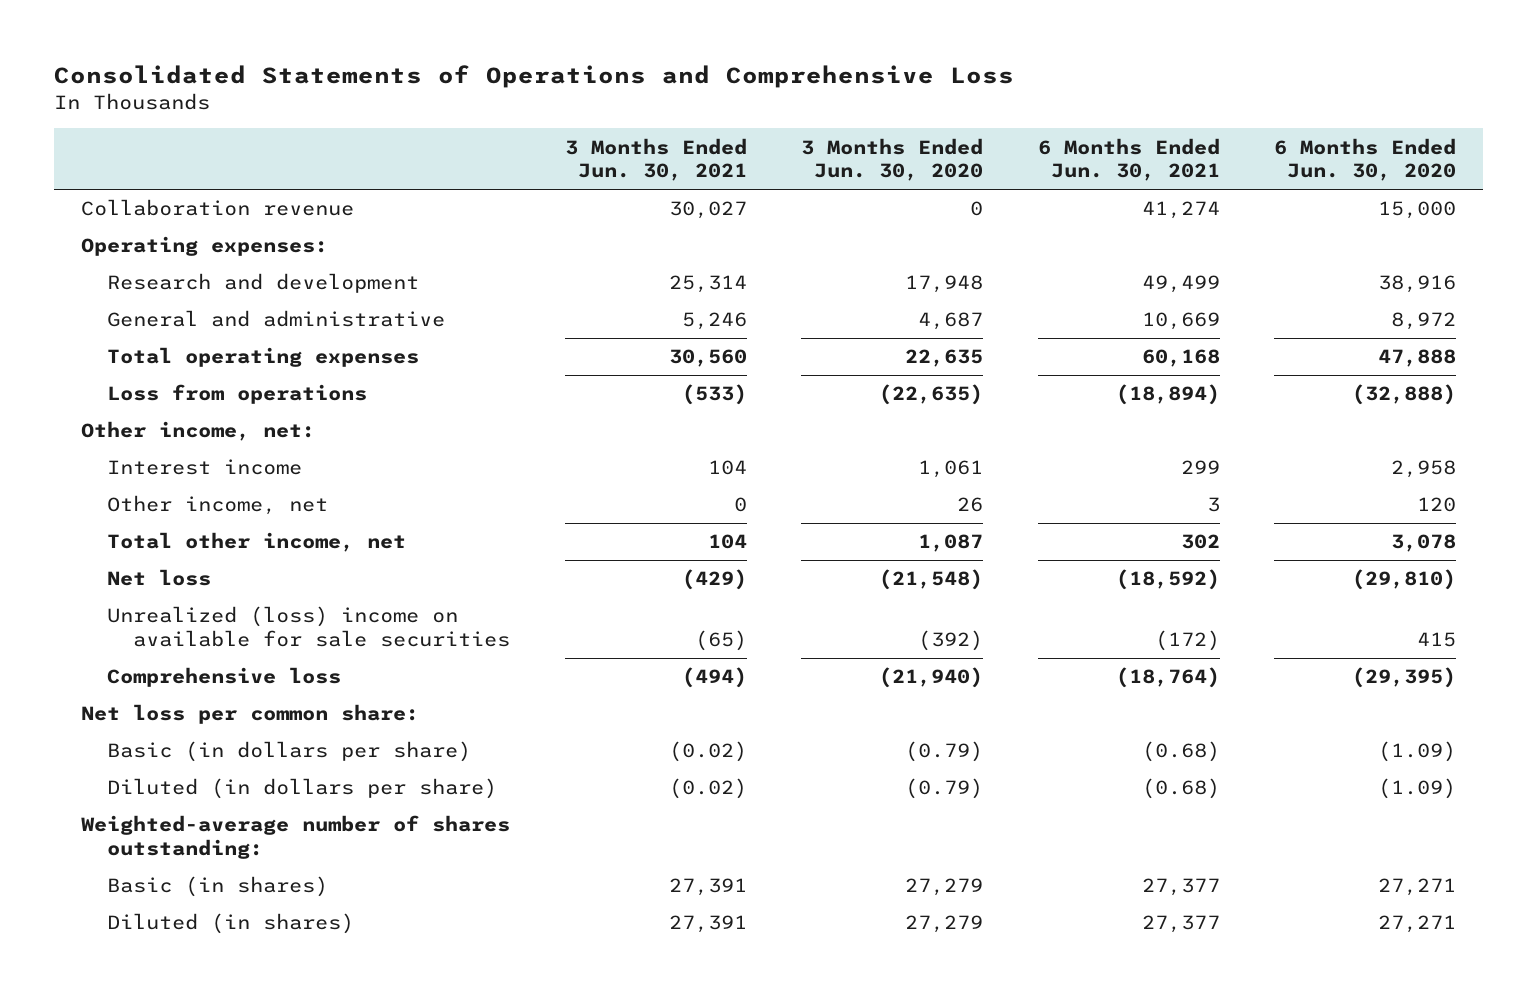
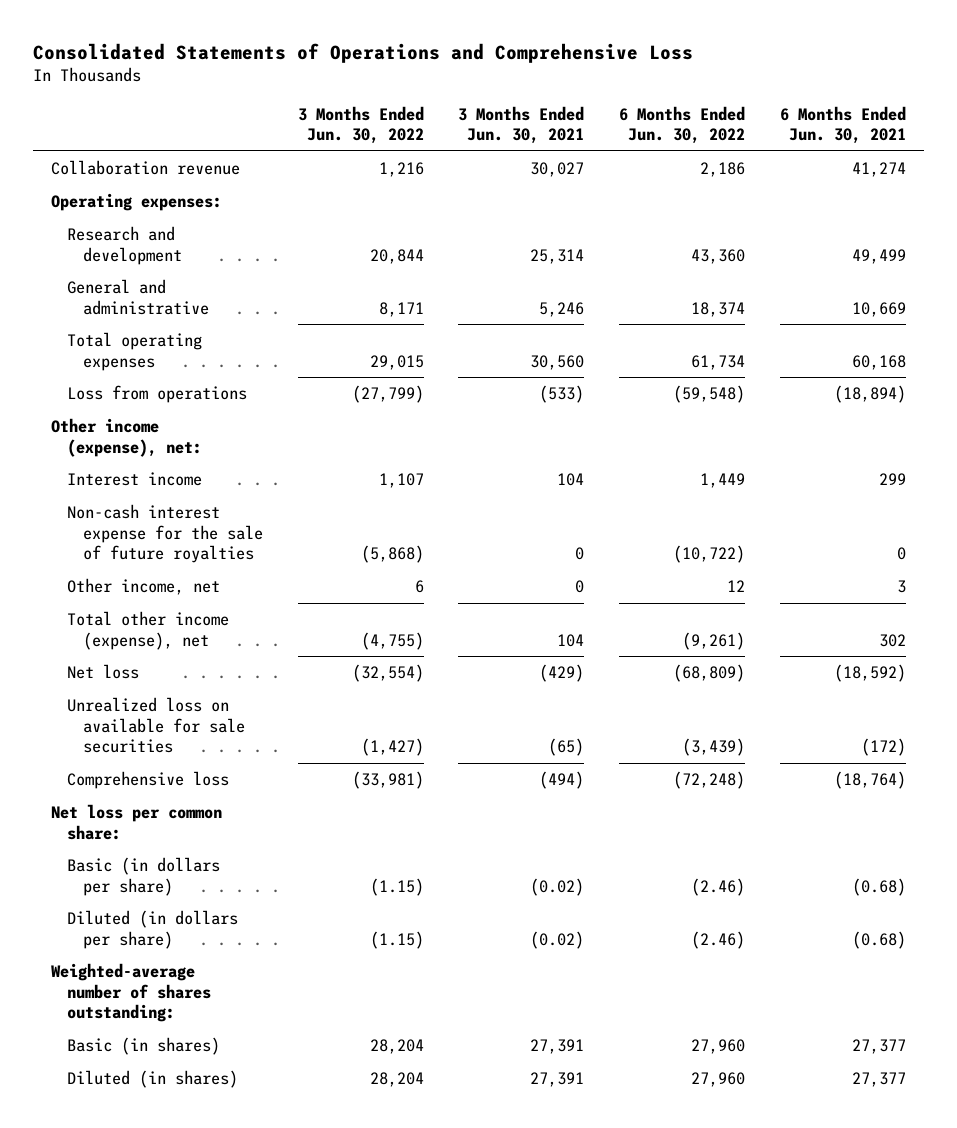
- | 3 Months Ended Jun. 30, 2021 | 3 Months Ended Jun. 30, 2020 | 6 Months Ended Jun. 30, 2021 | 6 Months Ended Jun. 30, 2020
+ | 3 Months Ended Jun. 30, 2022 | 3 Months Ended Jun. 30, 2021 | 6 Months Ended Jun. 30, 2022 | 6 Months Ended Jun. 30, 2021
- Other income, net:
+ Other income (expense), net:
+ Non-cash interest expense for the sale of future royalties | (5,868) | 0 | (10,722) | 0
- Total other income, net | 104 | 1,087 | 302 | 3,078
+ Total other income (expense), net | (4,755) | 104 | (9,261) | 302
- Unrealized (loss) income on available for sale securities | (65) | (392) | (172) | 415
+ Unrealized loss on available for sale securities | (1,427) | (65) | (3,439) | (172)

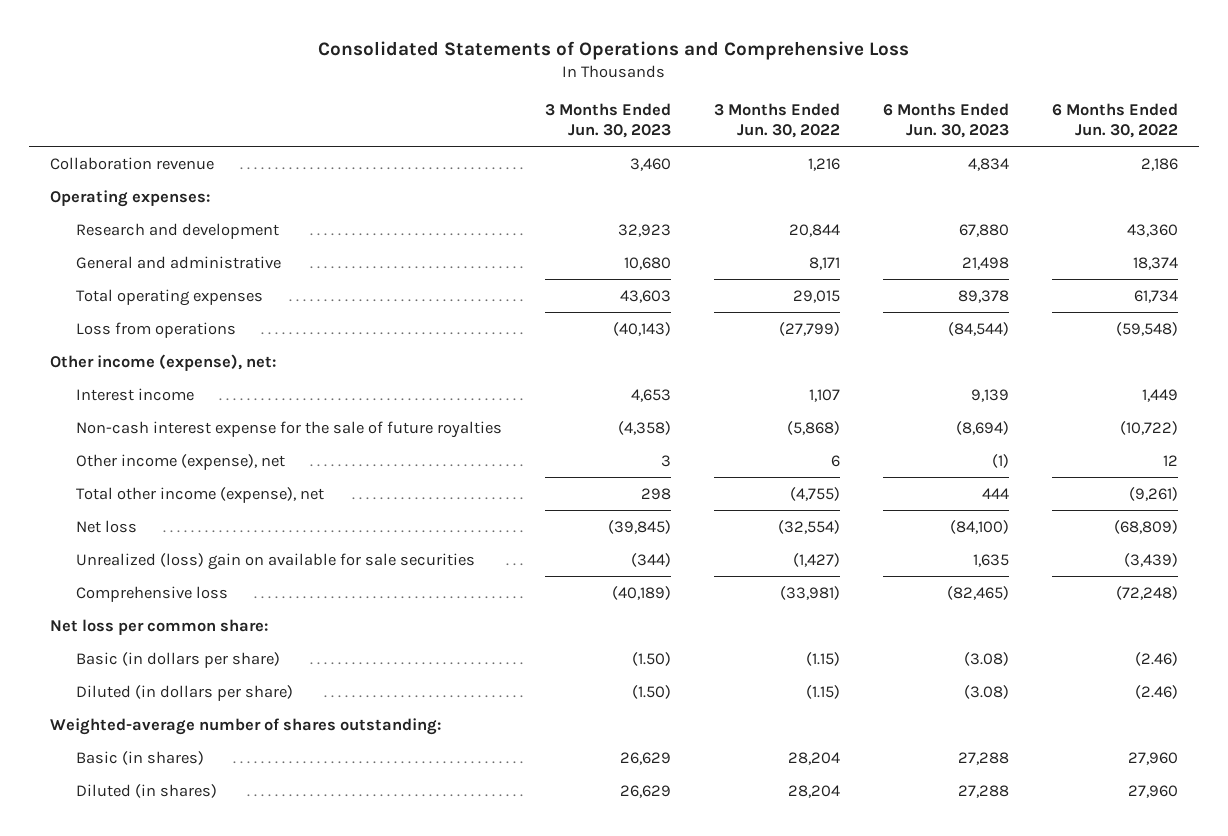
- | 3 Months Ended Jun. 30, 2022 | 3 Months Ended Jun. 30, 2021 | 6 Months Ended Jun. 30, 2022 | 6 Months Ended Jun. 30, 2021
+ | 3 Months Ended Jun. 30, 2023 | 3 Months Ended Jun. 30, 2022 | 6 Months Ended Jun. 30, 2023 | 6 Months Ended Jun. 30, 2022
- Other income, net | 6 | 0 | 12 | 3
+ Other income (expense), net | 3 | 6 | (1) | 12
- Unrealized loss on available for sale securities | (1,427) | (65) | (3,439) | (172)
+ Unrealized (loss) gain on available for sale securities | (344) | (1,427) | 1,635 | (3,439)

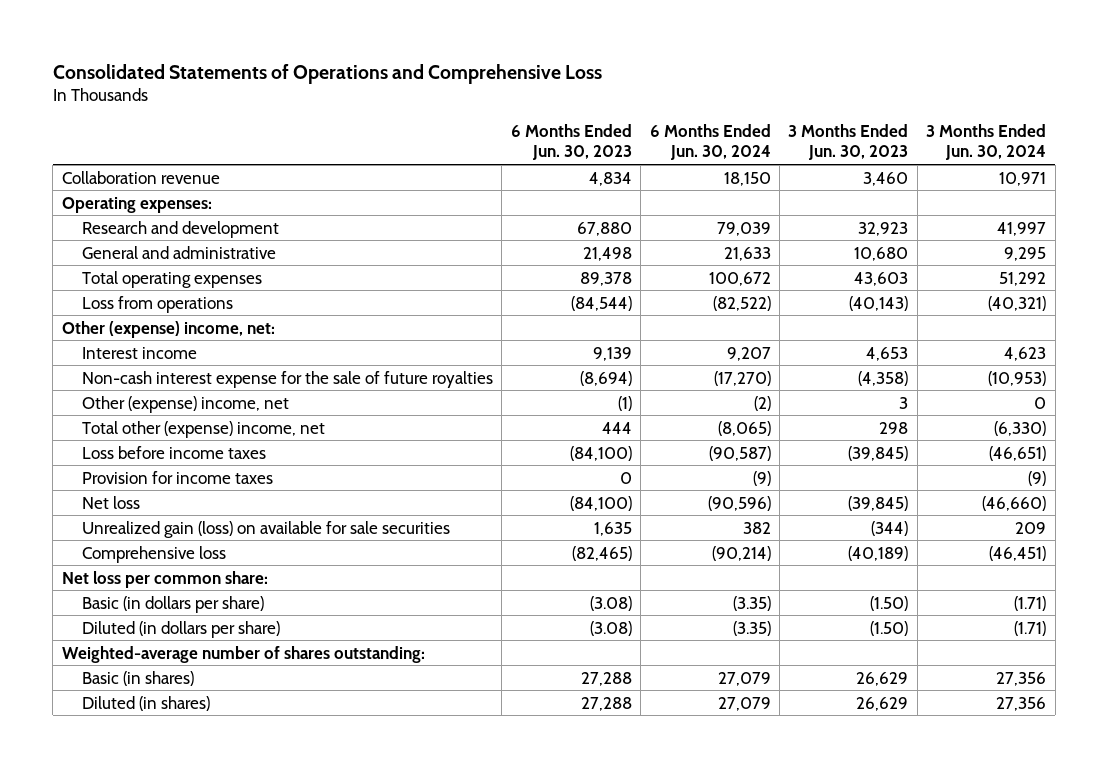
- | 3 Months Ended Jun. 30, 2023 | 3 Months Ended Jun. 30, 2022 | 6 Months Ended Jun. 30, 2023 | 6 Months Ended Jun. 30, 2022
+ | 6 Months Ended Jun. 30, 2023 | 6 Months Ended Jun. 30, 2024 | 3 Months Ended Jun. 30, 2023 | 3 Months Ended Jun. 30, 2024
- Other income (expense), net:
+ Other (expense) income, net:
- Other income (expense), net | 3 | 6 | (1) | 12
- Total other income (expense), net | 298 | (4,755) | 444 | (9,261)
+ Other (expense) income, net | (1) | (2) | 3 | 0
+ Total other (expense) income, net | 444 | (8,065) | 298 | (6,330)
+ Loss before income taxes | (84,100) | (90,587) | (39,845) | (46,651)
+ Provision for income taxes | 0 | (9) | | (9)
- Unrealized (loss) gain on available for sale securities | (344) | (1,427) | 1,635 | (3,439)
+ Unrealized gain (loss) on available for sale securities | 1,635 | 382 | (344) | 209

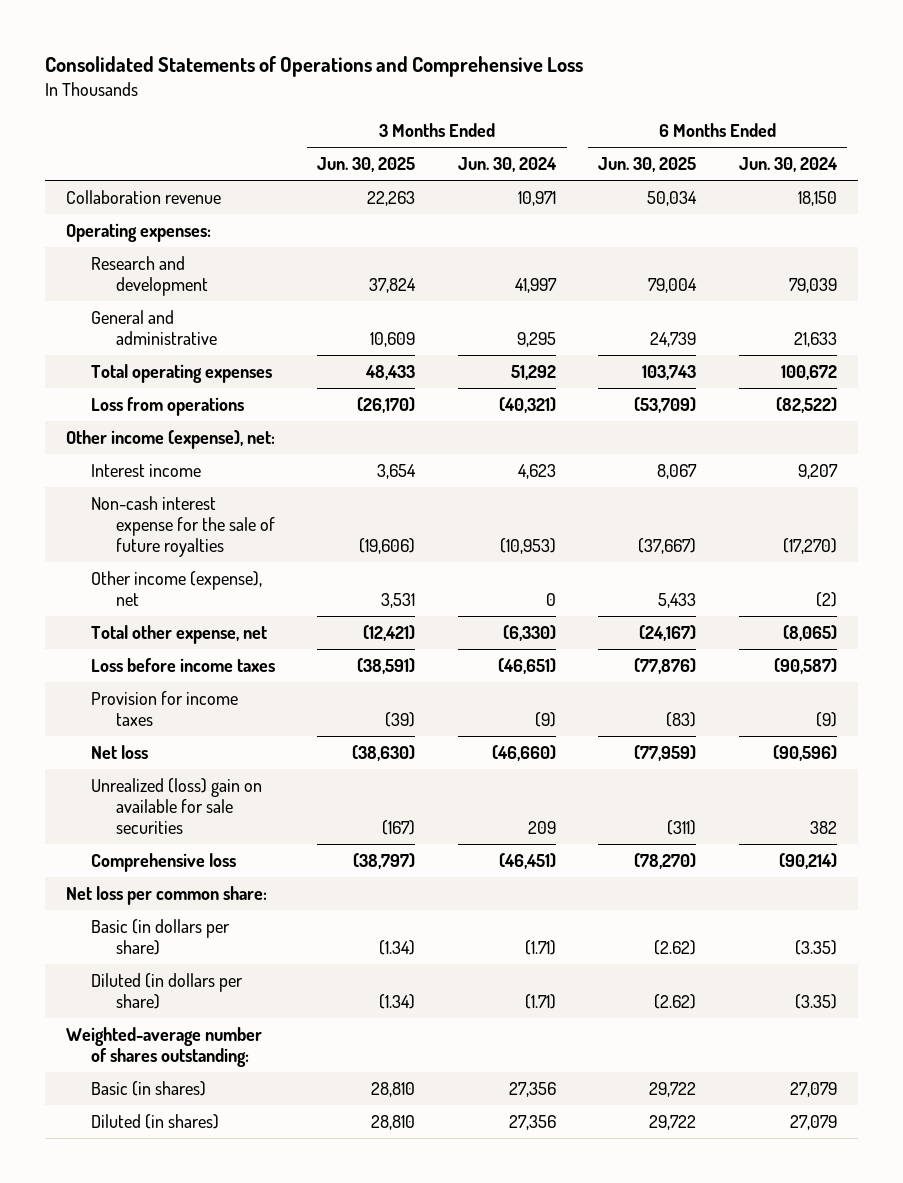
- | 6 Months Ended Jun. 30, 2023 | 6 Months Ended Jun. 30, 2024 | 3 Months Ended Jun. 30, 2023 | 3 Months Ended Jun. 30, 2024
+ | 3 Months Ended Jun. 30, 2025 | 3 Months Ended Jun. 30, 2024 | 6 Months Ended Jun. 30, 2025 | 6 Months Ended Jun. 30, 2024
- Other (expense) income, net:
+ Other income (expense), net:
- Other (expense) income, net | (1) | (2) | 3 | 0
- Total other (expense) income, net | 444 | (8,065) | 298 | (6,330)
+ Other income (expense), net | 3,531 | 0 | 5,433 | (2)
+ Total other expense, net | (12,421) | (6,330) | (24,167) | (8,065)
- Unrealized gain (loss) on available for sale securities | 1,635 | 382 | (344) | 209
+ Unrealized (loss) gain on available for sale securities | (167) | 209 | (311) | 382

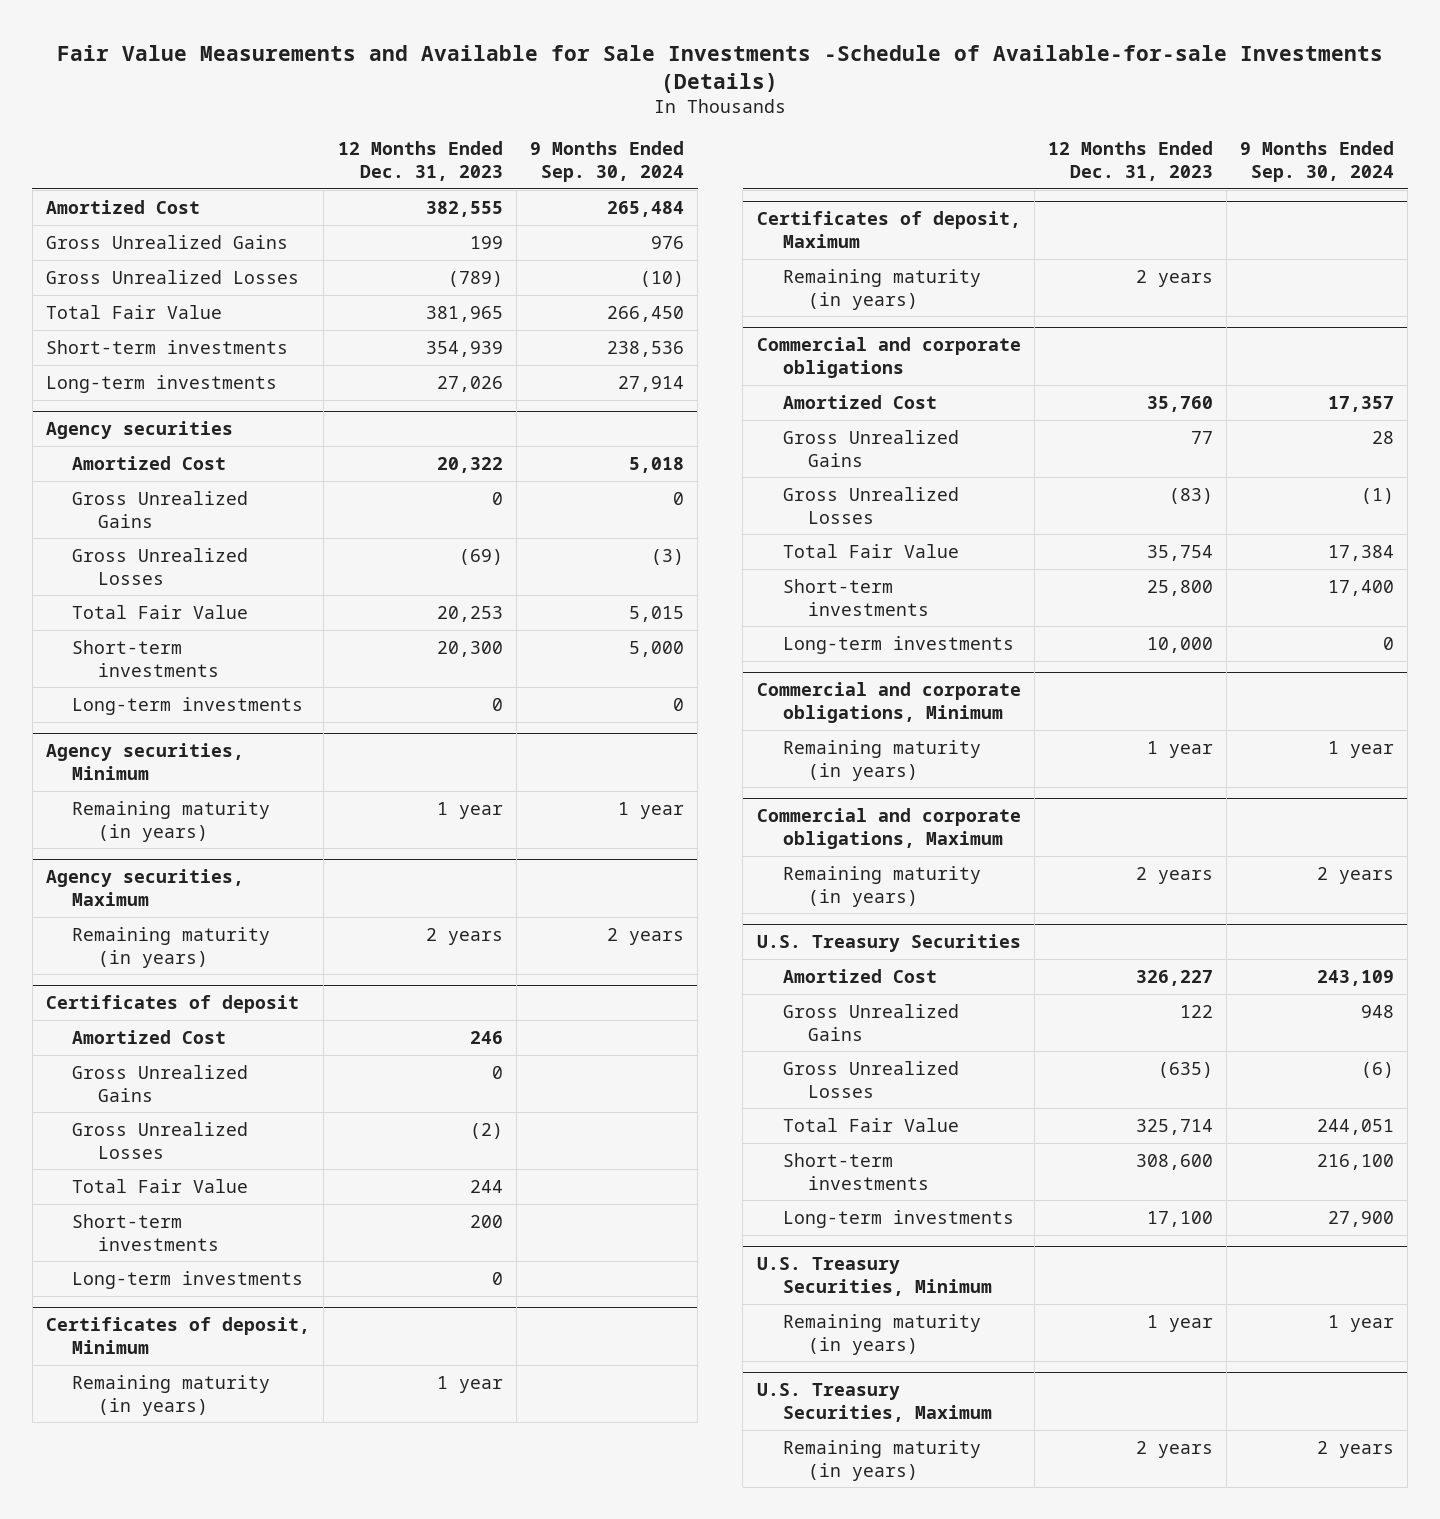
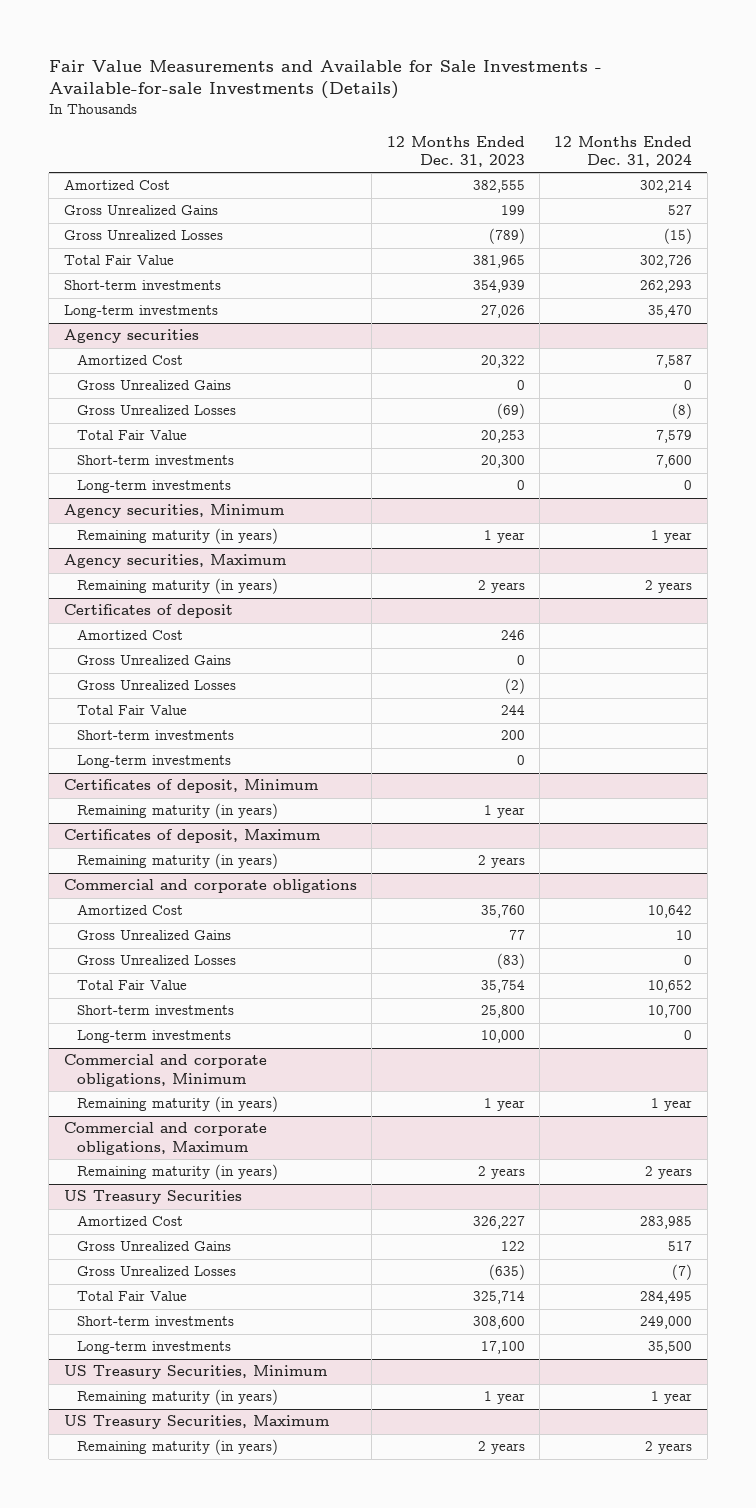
- Fair Value Measurements and Available for Sale Investments -Schedule of Available-for-sale Investments (Details)
+ Fair Value Measurements and Available for Sale Investments - Available-for-sale Investments (Details)
- | 12 Months Ended Dec. 31, 2023 | 9 Months Ended Sep. 30, 2024
+ | 12 Months Ended Dec. 31, 2023 | 12 Months Ended Dec. 31, 2024
- U.S. Treasury Securities
+ US Treasury Securities
- U.S. Treasury Securities, Minimum
+ US Treasury Securities, Minimum
- U.S. Treasury Securities, Maximum
+ US Treasury Securities, Maximum

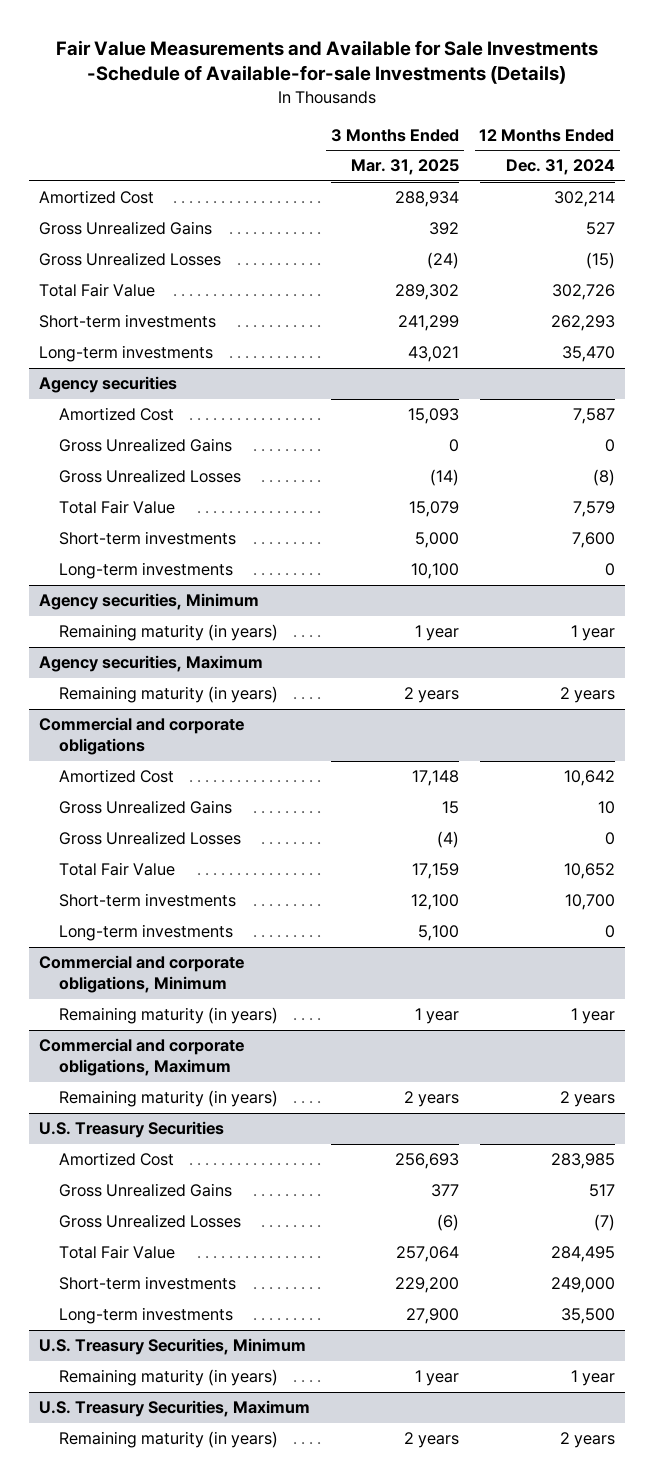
- Fair Value Measurements and Available for Sale Investments - Available-for-sale Investments (Details)
+ Fair Value Measurements and Available for Sale Investments -Schedule of Available-for-sale Investments (Details)
- | 12 Months Ended Dec. 31, 2023 | 12 Months Ended Dec. 31, 2024
+ | 3 Months Ended Mar. 31, 2025 | 12 Months Ended Dec. 31, 2024
- Certificates of deposit
- Amortized Cost | 246 |
- Gross Unrealized Gains | 0 |
- Gross Unrealized Losses | (2) |
- Total Fair Value | 244 |
- Short-term investments | 200 |
- Long-term investments | 0 |
- Certificates of deposit, Minimum
- Remaining maturity (in years) | 1 year |
- Certificates of deposit, Maximum
- Remaining maturity (in years) | 2 years |
- US Treasury Securities
+ U.S. Treasury Securities
- US Treasury Securities, Minimum
+ U.S. Treasury Securities, Minimum
- US Treasury Securities, Maximum
+ U.S. Treasury Securities, Maximum

